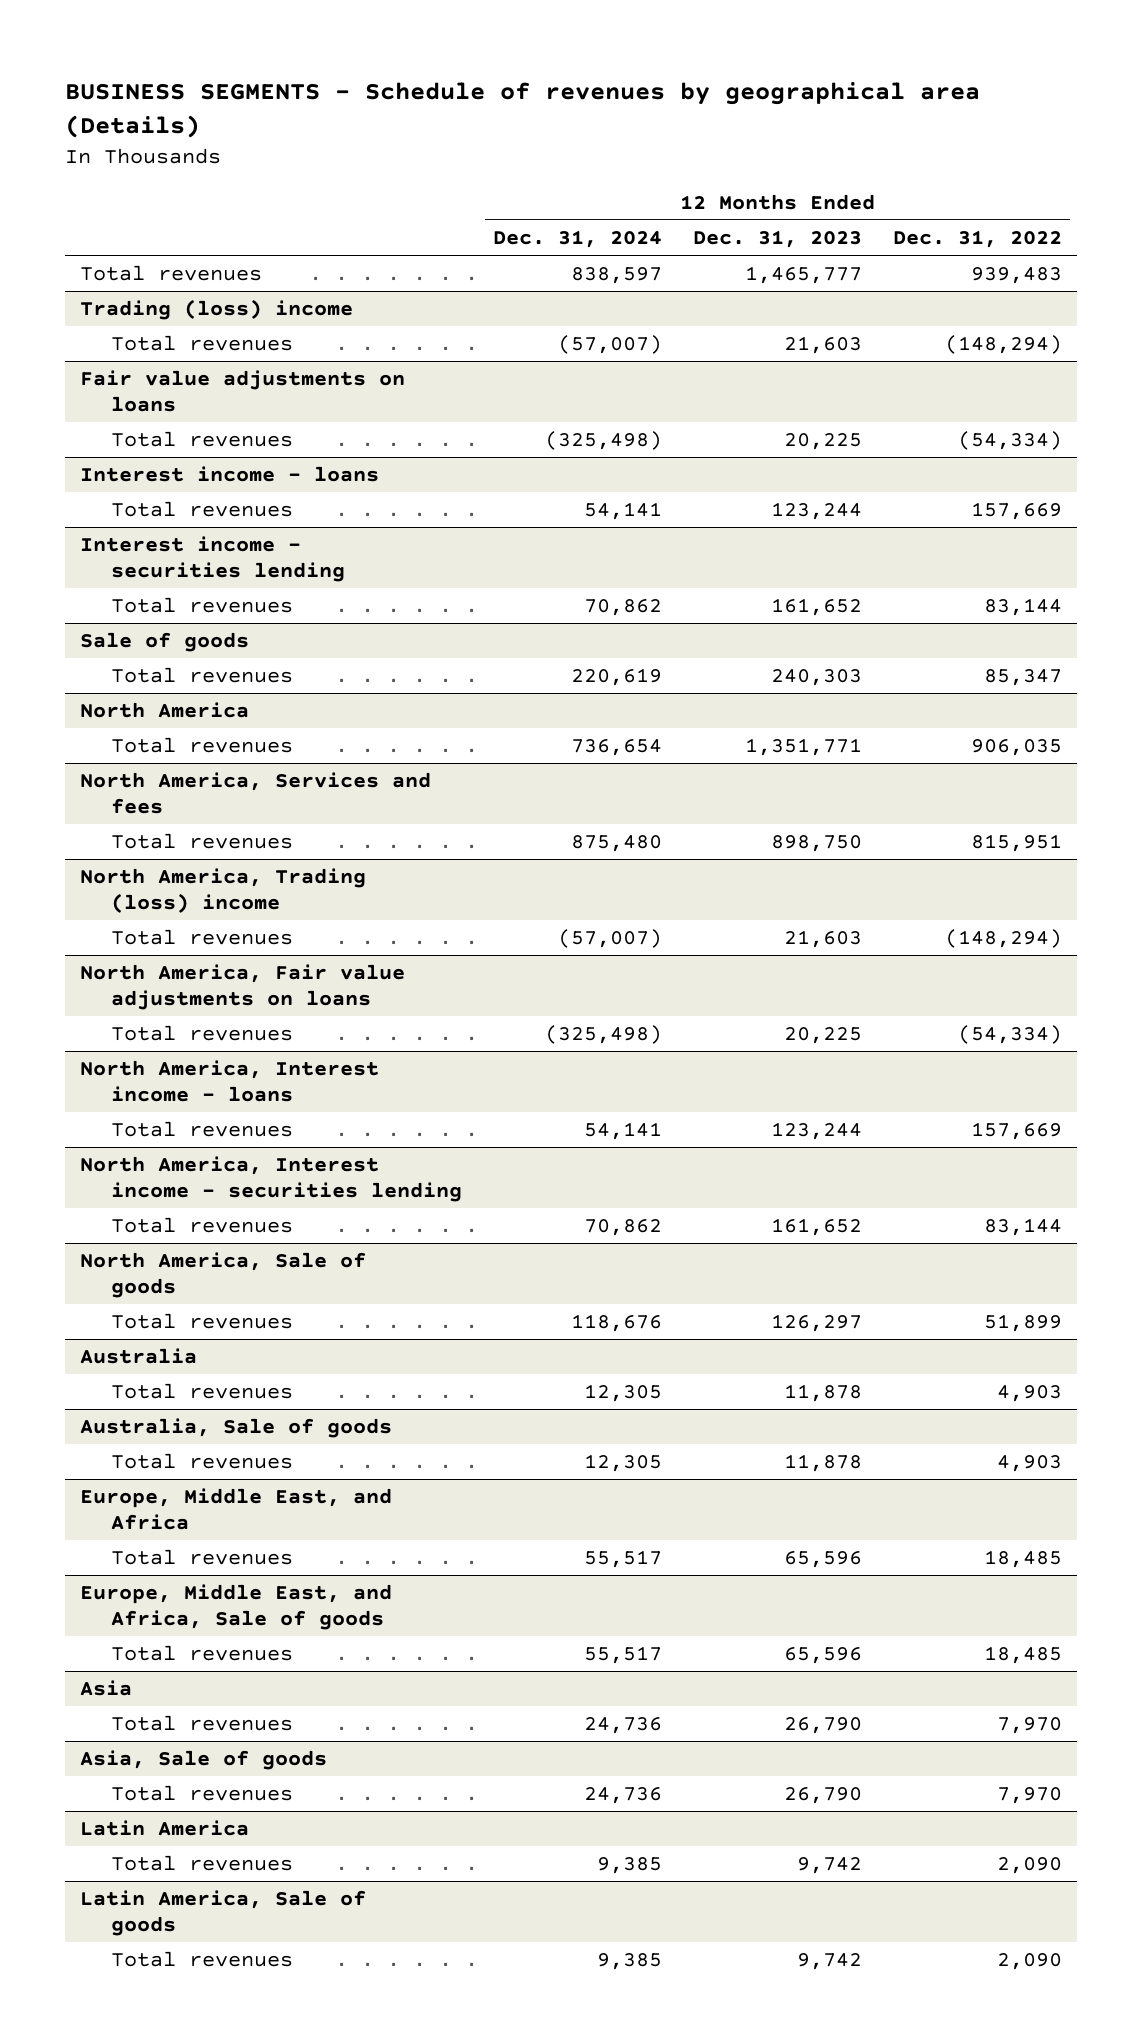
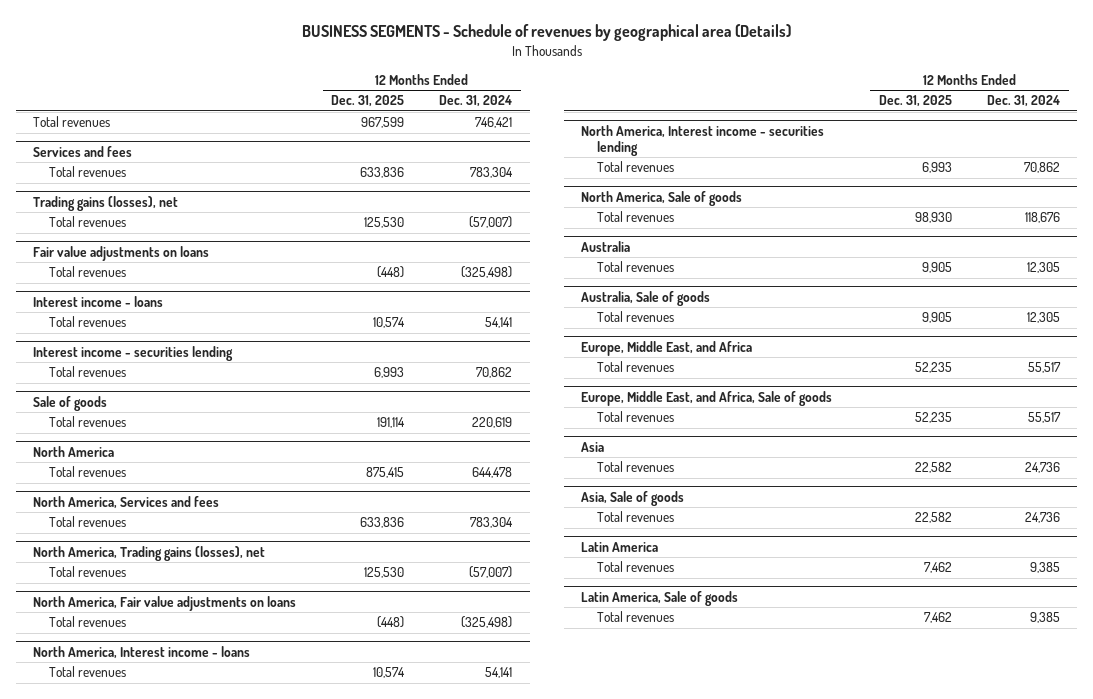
- | 12 Months Ended Dec. 31, 2024 | 12 Months Ended Dec. 31, 2023 | 12 Months Ended Dec. 31, 2022
+ | 12 Months Ended Dec. 31, 2025 | 12 Months Ended Dec. 31, 2024
- Total revenues | 838,597 | 1,465,777 | 939,483
- Trading (loss) income
+ Total revenues | 967,599 | 746,421
+ Services and fees
+ Total revenues | 633,836 | 783,304
+ Trading gains (losses), net
@ North America
- Total revenues | 736,654 | 1,351,771 | 906,035
+ Total revenues | 875,415 | 644,478
@ North America, Services and fees
- Total revenues | 875,480 | 898,750 | 815,951
- North America, Trading (loss) income
@ North America, Services and fees
+ Total revenues | 633,836 | 783,304
+ North America, Trading gains (losses), net

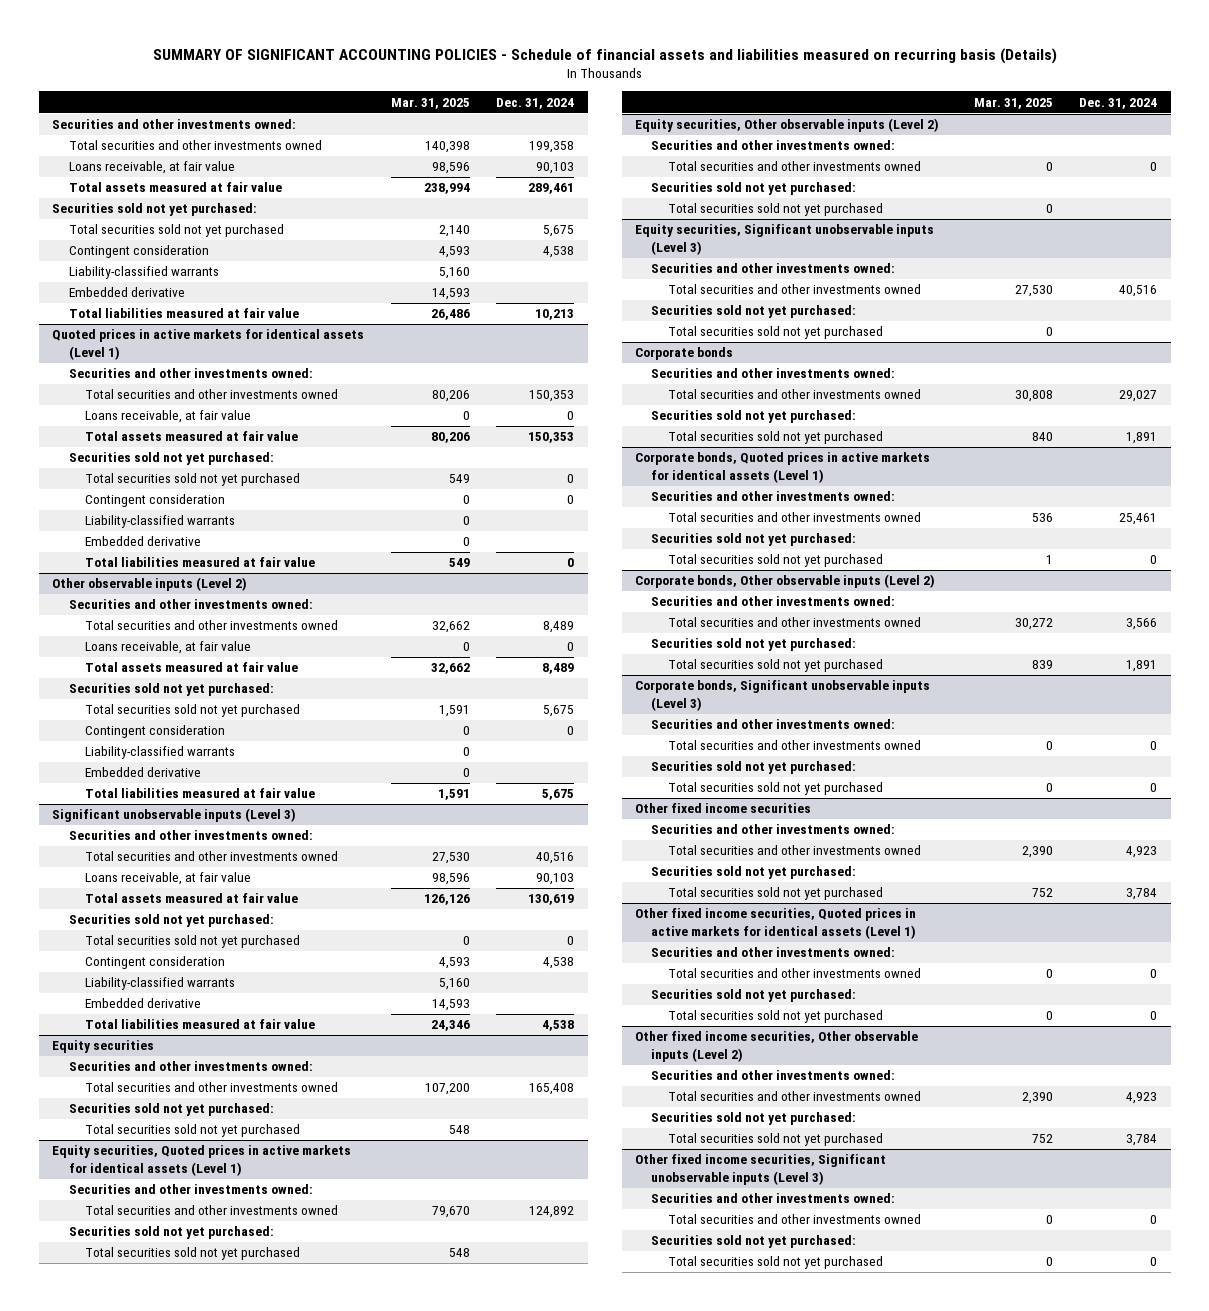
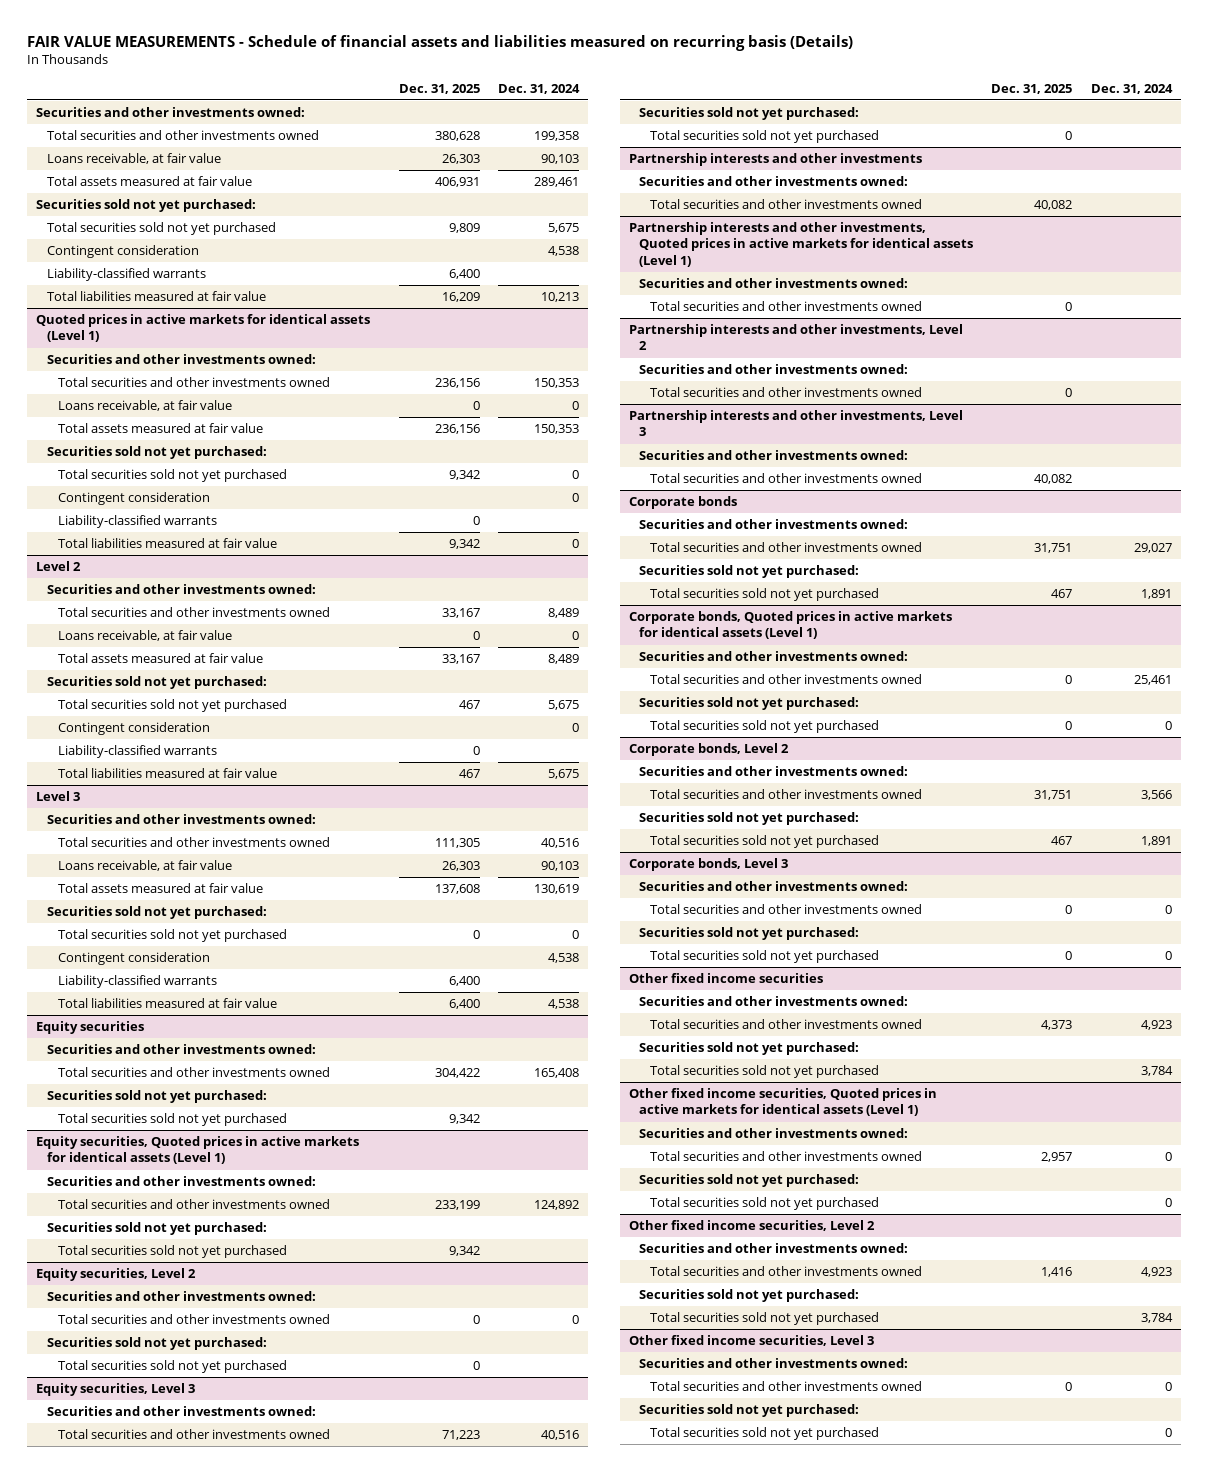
- SUMMARY OF SIGNIFICANT ACCOUNTING POLICIES - Schedule of financial assets and liabilities measured on recurring basis (Details)
+ FAIR VALUE MEASUREMENTS - Schedule of financial assets and liabilities measured on recurring basis (Details)
- | Mar. 31, 2025 | Dec. 31, 2024
+ | Dec. 31, 2025 | Dec. 31, 2024
- Embedded derivative | 14,593 |
@ Quoted prices in active markets for identical assets (Level 1)
- Embedded derivative | 0 |
- Other observable inputs (Level 2)
+ Level 2
- Embedded derivative | 0 |
- Significant unobservable inputs (Level 3)
+ Level 3
- Embedded derivative | 14,593 |
- Equity securities, Other observable inputs (Level 2)
+ Equity securities, Level 2
- Equity securities, Significant unobservable inputs (Level 3)
+ Equity securities, Level 3
+ Partnership interests and other investments
+ Securities and other investments owned:
+ Total securities and other investments owned | 40,082 |
+ Partnership interests and other investments, Quoted prices in active markets for identical assets (Level 1)
+ Securities and other investments owned:
+ Total securities and other investments owned | 0 |
+ Partnership interests and other investments, Level 2
+ Securities and other investments owned:
+ Total securities and other investments owned | 0 |
+ Partnership interests and other investments, Level 3
+ Securities and other investments owned:
+ Total securities and other investments owned | 40,082 |
- Corporate bonds, Other observable inputs (Level 2)
+ Corporate bonds, Level 2
- Corporate bonds, Significant unobservable inputs (Level 3)
+ Corporate bonds, Level 3
- Other fixed income securities, Other observable inputs (Level 2)
+ Other fixed income securities, Level 2
- Other fixed income securities, Significant unobservable inputs (Level 3)
+ Other fixed income securities, Level 3

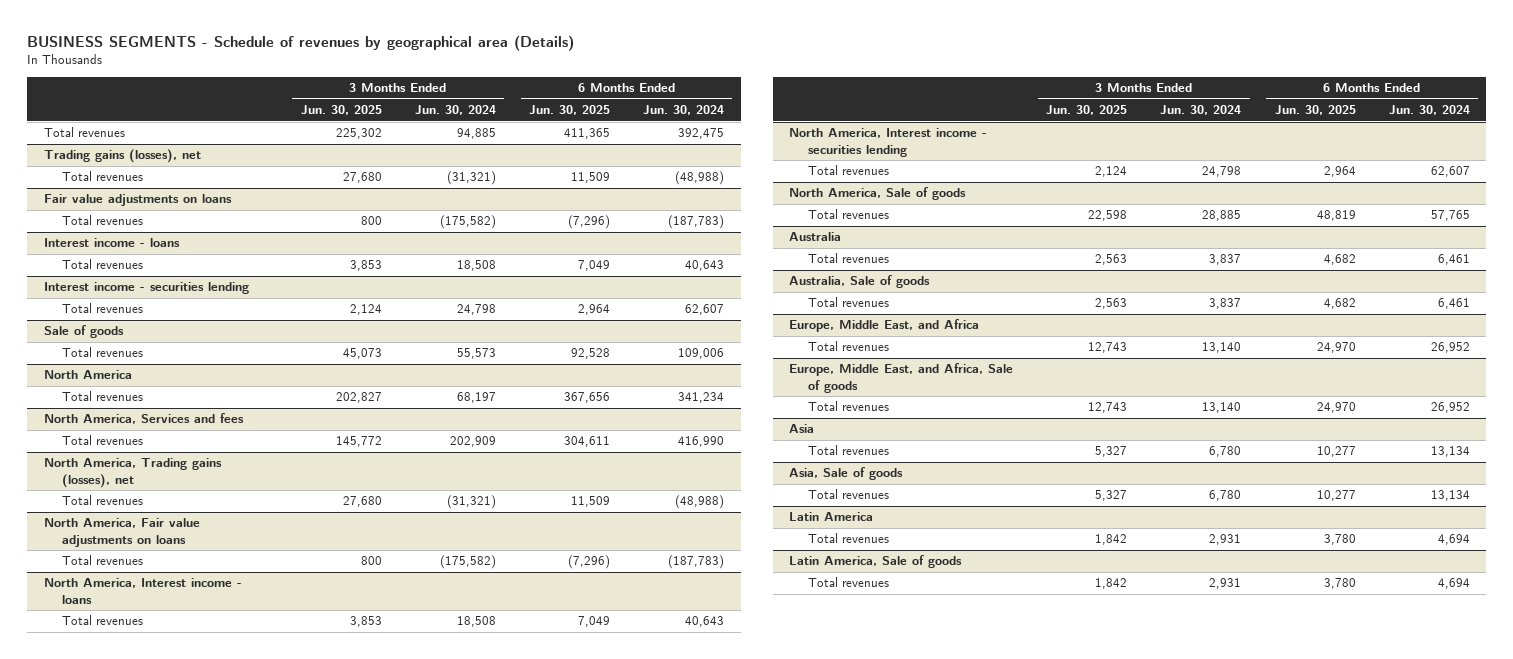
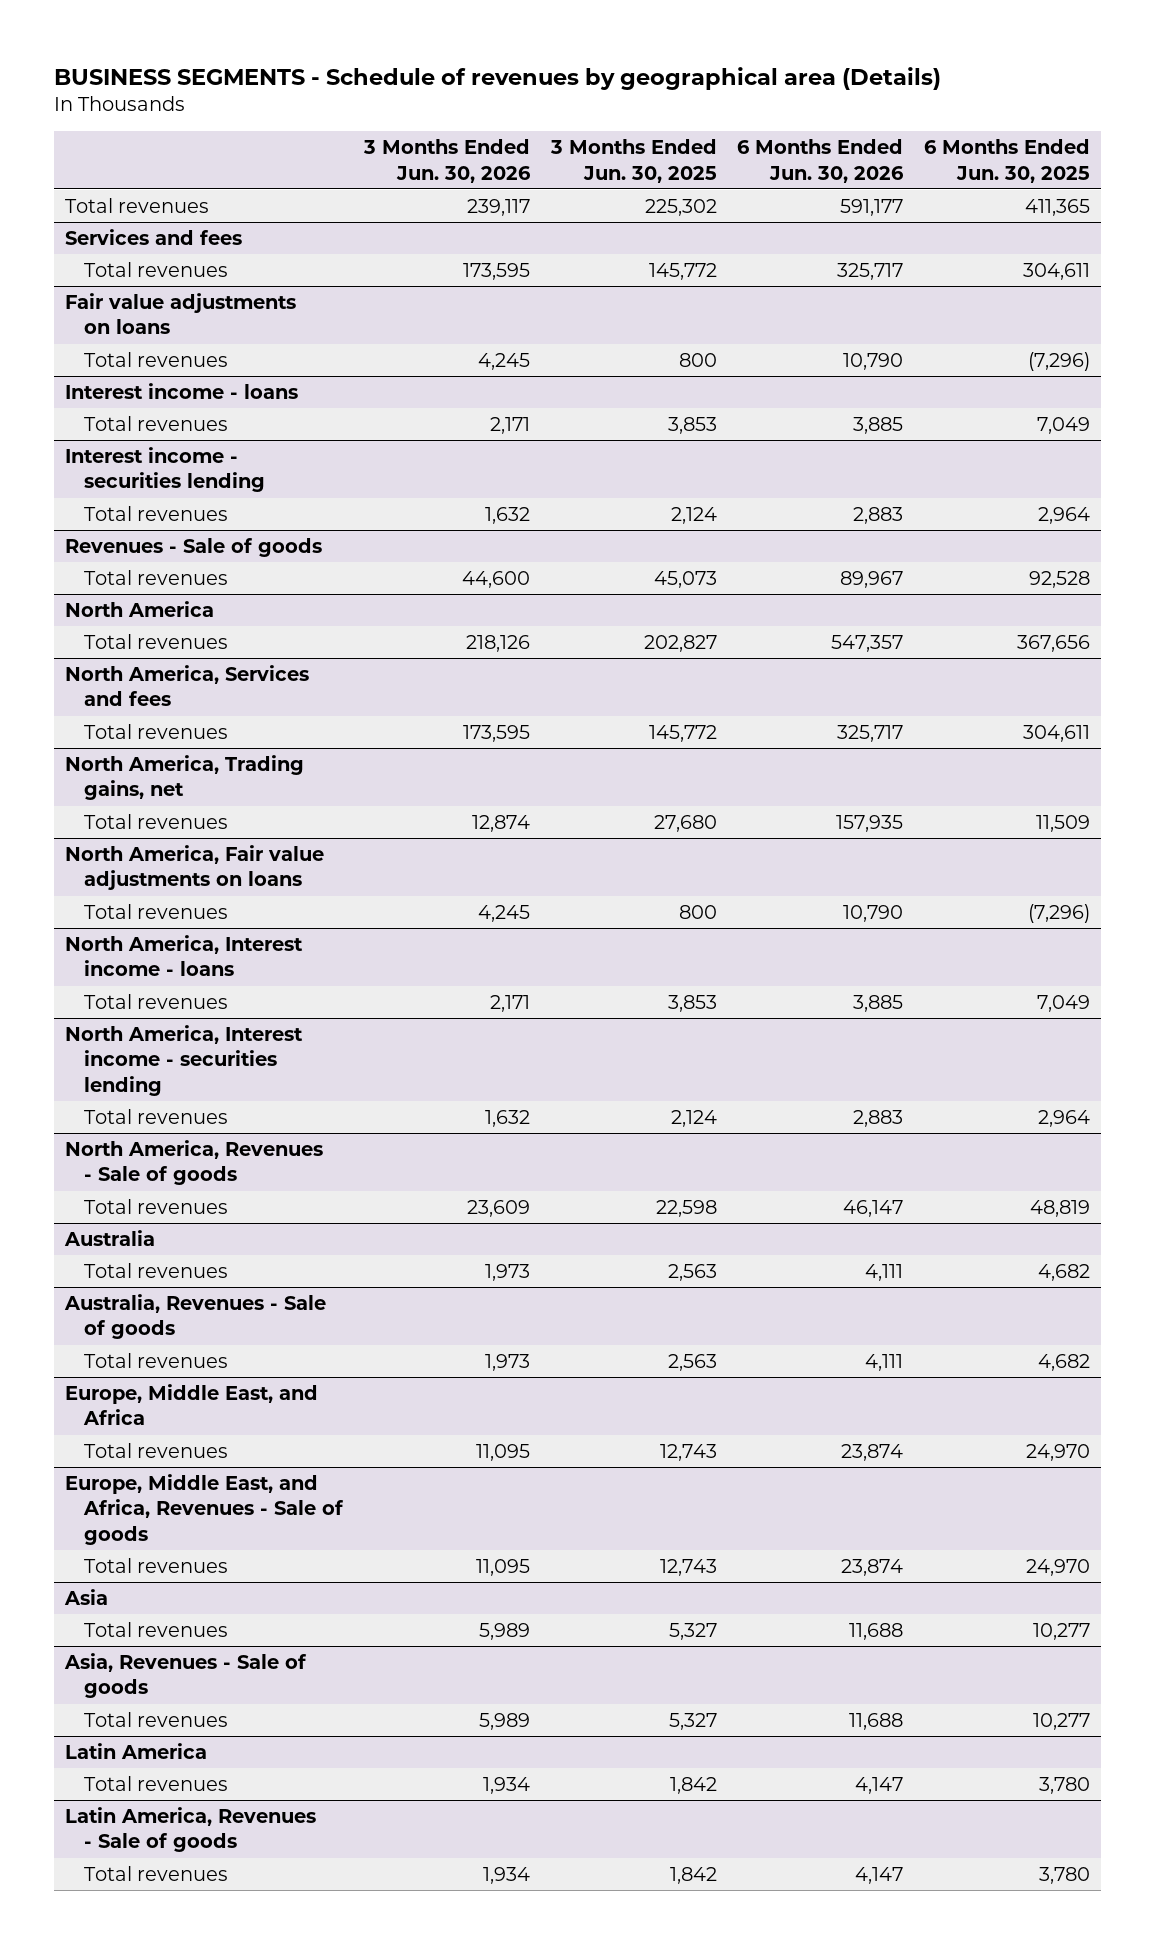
- | 3 Months Ended Jun. 30, 2025 | 3 Months Ended Jun. 30, 2024 | 6 Months Ended Jun. 30, 2025 | 6 Months Ended Jun. 30, 2024
+ | 3 Months Ended Jun. 30, 2026 | 3 Months Ended Jun. 30, 2025 | 6 Months Ended Jun. 30, 2026 | 6 Months Ended Jun. 30, 2025
- Trading gains (losses), net
- Total revenues | 27,680 | (31,321) | 11,509 | (48,988)
+ Services and fees
+ Total revenues | 173,595 | 145,772 | 325,717 | 304,611
- Sale of goods
+ Revenues - Sale of goods
- North America, Trading gains (losses), net
+ North America, Trading gains, net
- North America, Sale of goods
+ North America, Revenues - Sale of goods
- Australia, Sale of goods
+ Australia, Revenues - Sale of goods
- Europe, Middle East, and Africa, Sale of goods
+ Europe, Middle East, and Africa, Revenues - Sale of goods
- Asia, Sale of goods
+ Asia, Revenues - Sale of goods
- Latin America, Sale of goods
+ Latin America, Revenues - Sale of goods

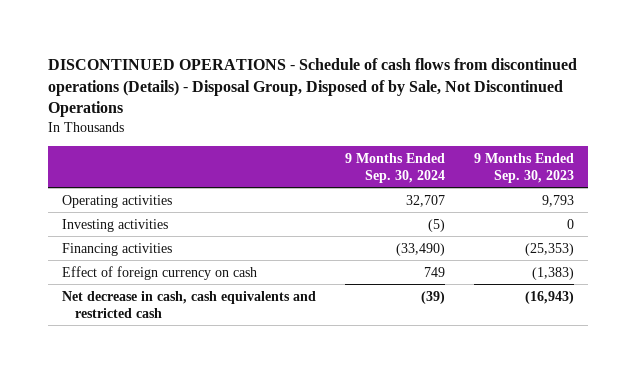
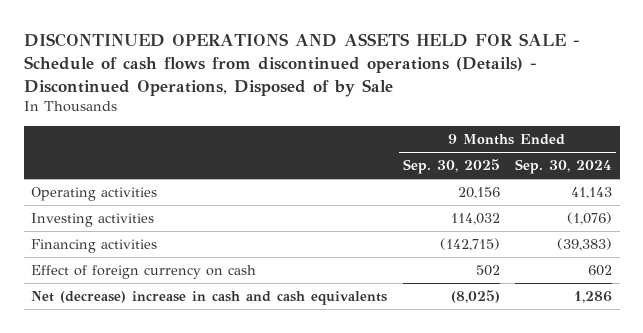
- DISCONTINUED OPERATIONS - Schedule of cash flows from discontinued operations (Details) - Disposal Group, Disposed of by Sale, Not Discontinued Operations
+ DISCONTINUED OPERATIONS AND ASSETS HELD FOR SALE - Schedule of cash flows from discontinued operations (Details) - Discontinued Operations, Disposed of by Sale
- | 9 Months Ended Sep. 30, 2024 | 9 Months Ended Sep. 30, 2023
+ | 9 Months Ended Sep. 30, 2025 | 9 Months Ended Sep. 30, 2024
- Operating activities | 32,707 | 9,793
- Investing activities | (5) | 0
- Financing activities | (33,490) | (25,353)
- Effect of foreign currency on cash | 749 | (1,383)
- Net decrease in cash, cash equivalents and restricted cash | (39) | (16,943)
+ Operating activities | 20,156 | 41,143
+ Investing activities | 114,032 | (1,076)
+ Financing activities | (142,715) | (39,383)
+ Effect of foreign currency on cash | 502 | 602
+ Net (decrease) increase in cash and cash equivalents | (8,025) | 1,286

